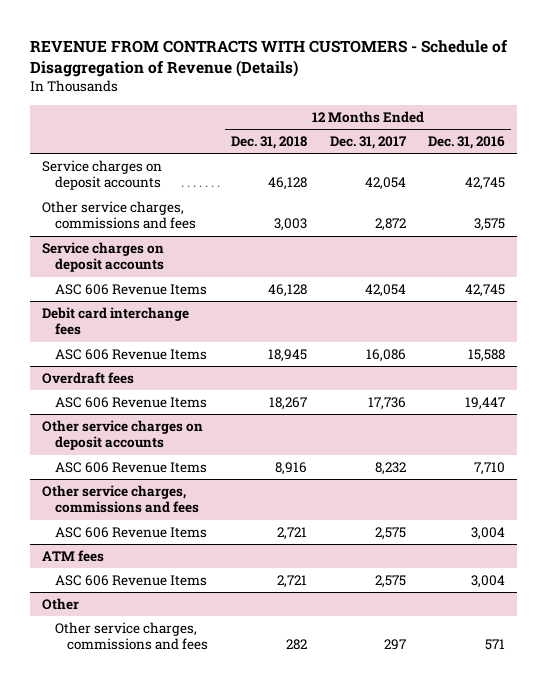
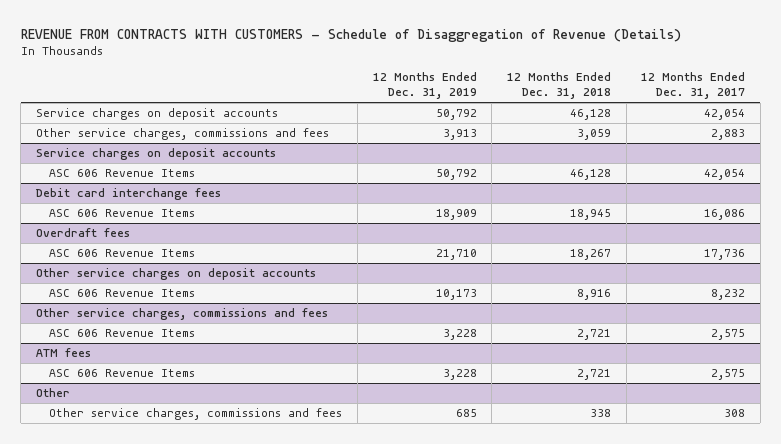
- | 12 Months Ended Dec. 31, 2018 | 12 Months Ended Dec. 31, 2017 | 12 Months Ended Dec. 31, 2016
+ | 12 Months Ended Dec. 31, 2019 | 12 Months Ended Dec. 31, 2018 | 12 Months Ended Dec. 31, 2017
- Other service charges, commissions and fees | 3,003 | 2,872 | 3,575
+ Other service charges, commissions and fees | 3,913 | 3,059 | 2,883
@ Other
- Other service charges, commissions and fees | 282 | 297 | 571
+ Other service charges, commissions and fees | 685 | 338 | 308

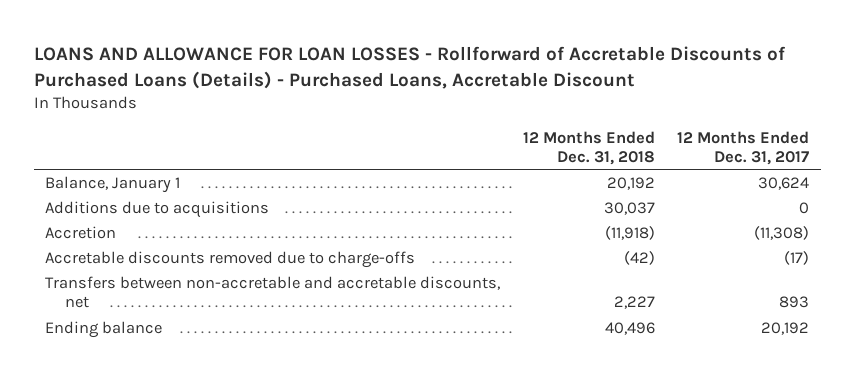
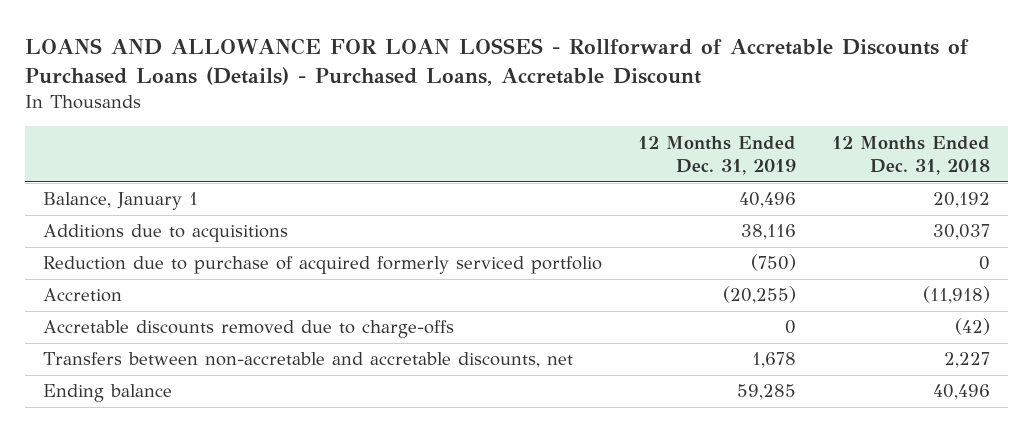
- | 12 Months Ended Dec. 31, 2018 | 12 Months Ended Dec. 31, 2017
+ | 12 Months Ended Dec. 31, 2019 | 12 Months Ended Dec. 31, 2018
+ Reduction due to purchase of acquired formerly serviced portfolio | (750) | 0

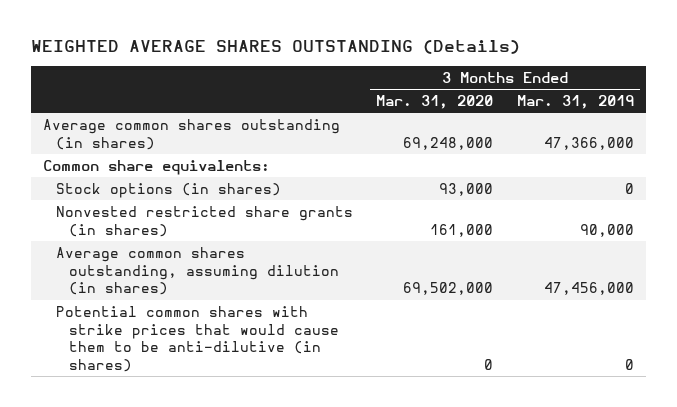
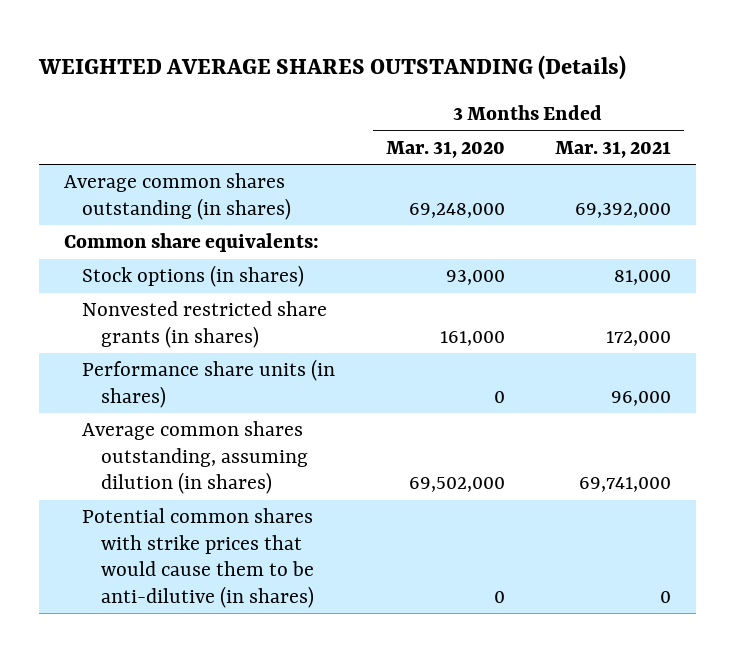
- | 3 Months Ended Mar. 31, 2020 | 3 Months Ended Mar. 31, 2019
+ | 3 Months Ended Mar. 31, 2020 | 3 Months Ended Mar. 31, 2021
+ Performance share units (in shares) | 0 | 96,000

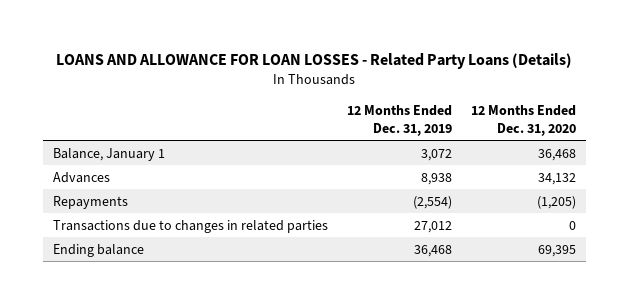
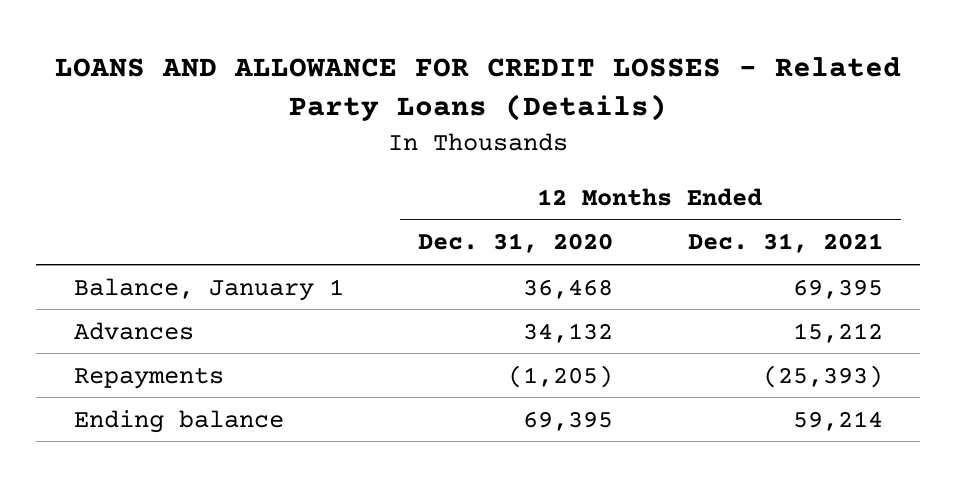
- LOANS AND ALLOWANCE FOR LOAN LOSSES - Related Party Loans (Details)
+ LOANS AND ALLOWANCE FOR CREDIT LOSSES - Related Party Loans (Details)
- | 12 Months Ended Dec. 31, 2019 | 12 Months Ended Dec. 31, 2020
+ | 12 Months Ended Dec. 31, 2020 | 12 Months Ended Dec. 31, 2021
- Transactions due to changes in related parties | 27,012 | 0

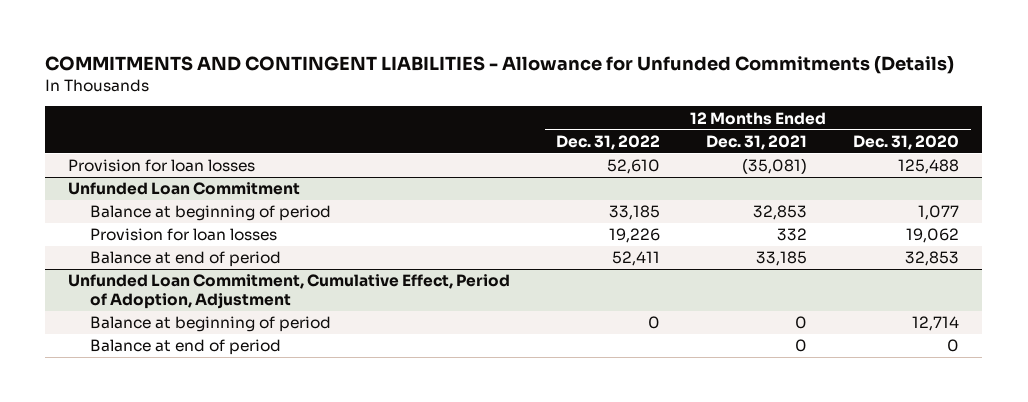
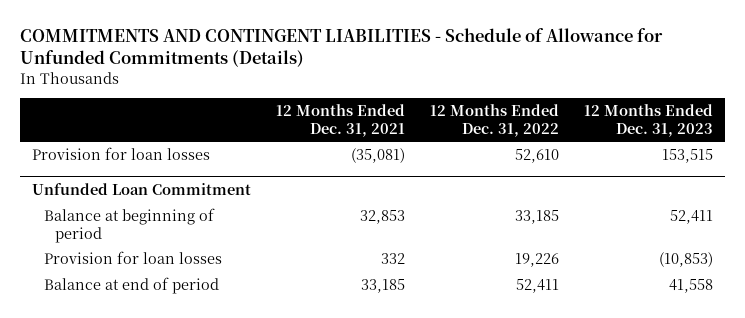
- COMMITMENTS AND CONTINGENT LIABILITIES - Allowance for Unfunded Commitments (Details)
+ COMMITMENTS AND CONTINGENT LIABILITIES - Schedule of Allowance for Unfunded Commitments (Details)
- | 12 Months Ended Dec. 31, 2022 | 12 Months Ended Dec. 31, 2021 | 12 Months Ended Dec. 31, 2020
+ | 12 Months Ended Dec. 31, 2021 | 12 Months Ended Dec. 31, 2022 | 12 Months Ended Dec. 31, 2023
- Unfunded Loan Commitment, Cumulative Effect, Period of Adoption, Adjustment
- Balance at beginning of period | 0 | 0 | 12,714
- Balance at end of period | | 0 | 0

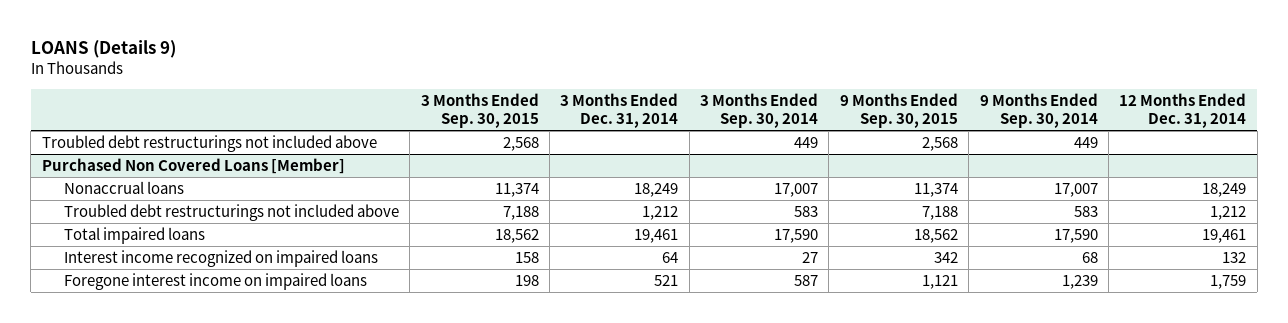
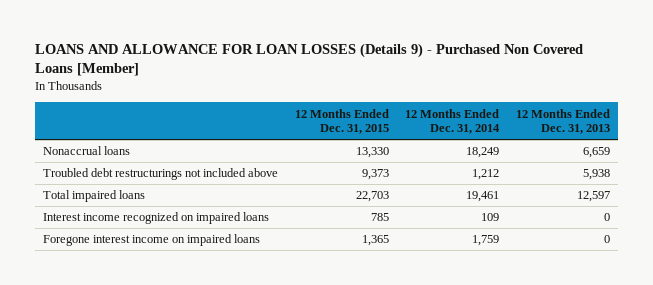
- LOANS (Details 9)
+ LOANS AND ALLOWANCE FOR LOAN LOSSES (Details 9) - Purchased Non Covered Loans [Member]
- | 3 Months Ended Sep. 30, 2015 | 3 Months Ended Dec. 31, 2014 | 3 Months Ended Sep. 30, 2014 | 9 Months Ended Sep. 30, 2015 | 9 Months Ended Sep. 30, 2014 | 12 Months Ended Dec. 31, 2014
+ | 12 Months Ended Dec. 31, 2015 | 12 Months Ended Dec. 31, 2014 | 12 Months Ended Dec. 31, 2013
- Troubled debt restructurings not included above | 2,568 | | 449 | 2,568 | 449 |
- Purchased Non Covered Loans [Member]
- Interest income recognized on impaired loans | 158 | 64 | 27 | 342 | 68 | 132
+ Interest income recognized on impaired loans | 785 | 109 | 0

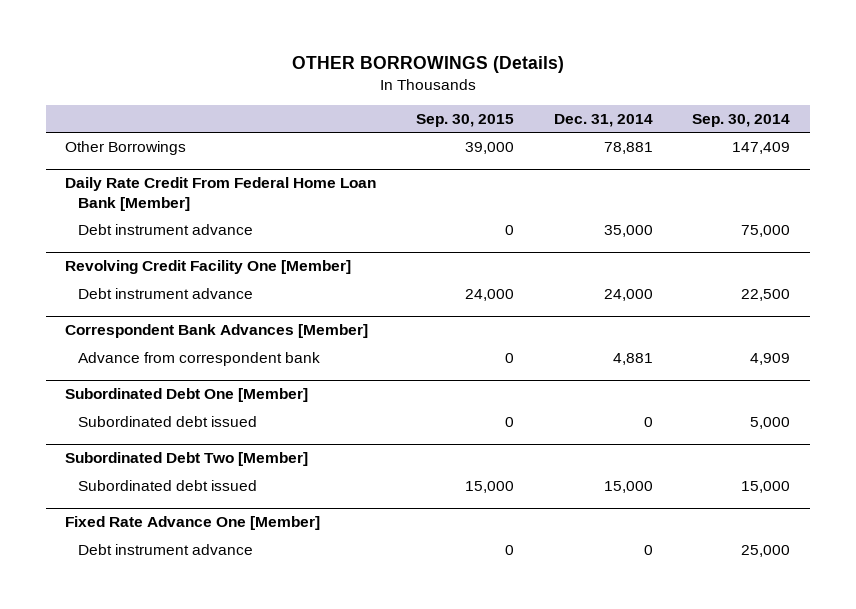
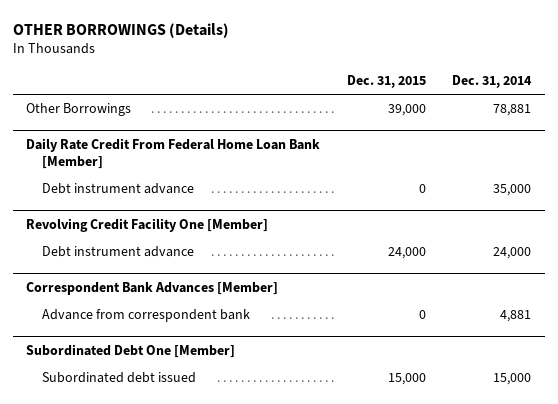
- | Sep. 30, 2015 | Dec. 31, 2014 | Sep. 30, 2014
+ | Dec. 31, 2015 | Dec. 31, 2014
@ Subordinated Debt One [Member]
- Subordinated debt issued | 0 | 0 | 5,000
- Subordinated Debt Two [Member]
- Fixed Rate Advance One [Member]
- Debt instrument advance | 0 | 0 | 25,000

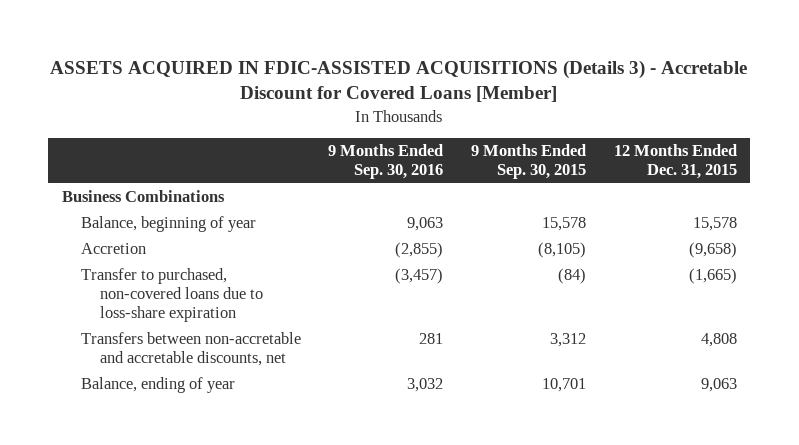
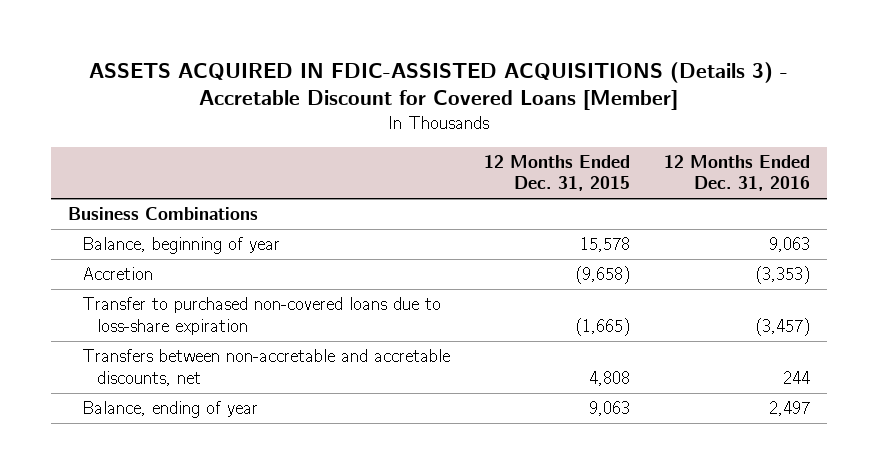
- | 9 Months Ended Sep. 30, 2016 | 9 Months Ended Sep. 30, 2015 | 12 Months Ended Dec. 31, 2015
+ | 12 Months Ended Dec. 31, 2015 | 12 Months Ended Dec. 31, 2016
- Transfer to purchased, non-covered loans due to loss-share expiration | (3,457) | (84) | (1,665)
+ Transfer to purchased non-covered loans due to loss-share expiration | (1,665) | (3,457)

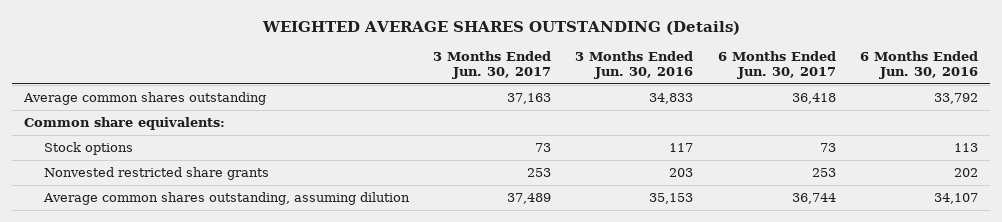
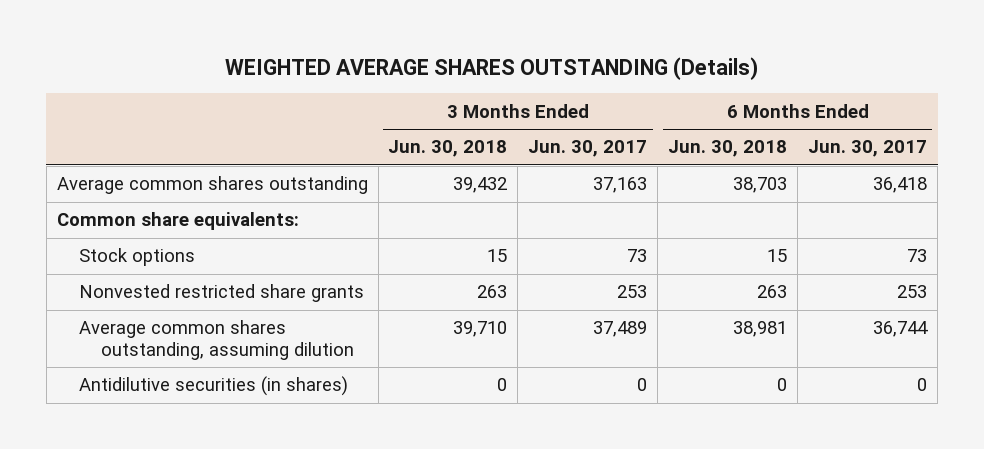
- | 3 Months Ended Jun. 30, 2017 | 3 Months Ended Jun. 30, 2016 | 6 Months Ended Jun. 30, 2017 | 6 Months Ended Jun. 30, 2016
+ | 3 Months Ended Jun. 30, 2018 | 3 Months Ended Jun. 30, 2017 | 6 Months Ended Jun. 30, 2018 | 6 Months Ended Jun. 30, 2017
+ Antidilutive securities (in shares) | 0 | 0 | 0 | 0

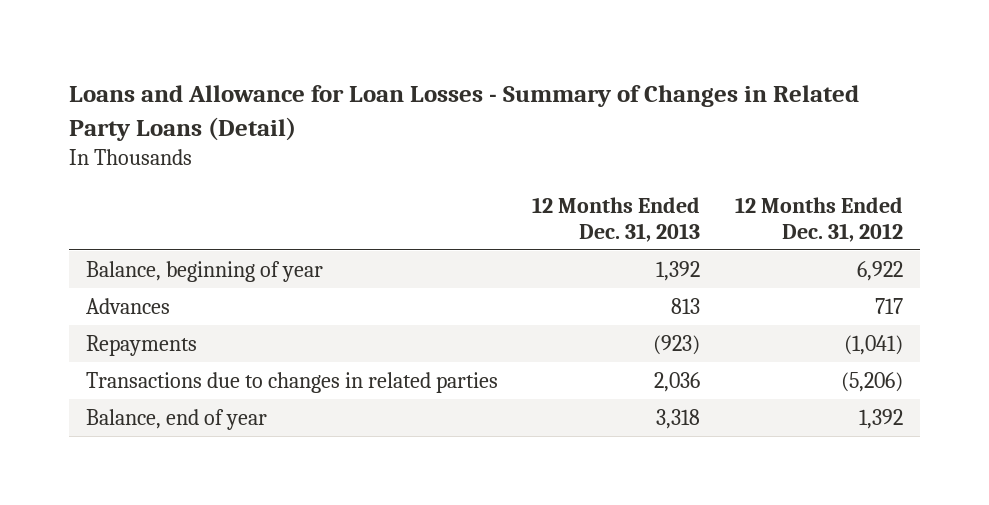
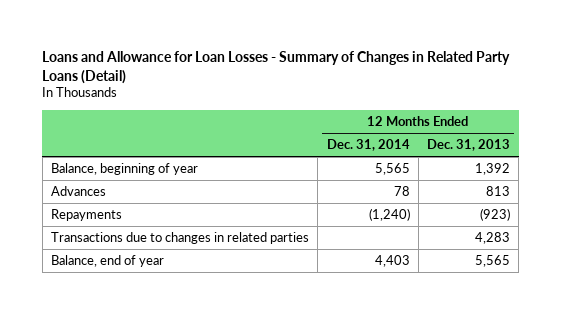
- | 12 Months Ended Dec. 31, 2013 | 12 Months Ended Dec. 31, 2012
+ | 12 Months Ended Dec. 31, 2014 | 12 Months Ended Dec. 31, 2013
- Transactions due to changes in related parties | 2,036 | (5,206)
- Balance, end of year | 3,318 | 1,392
+ Transactions due to changes in related parties | | 4,283
+ Balance, end of year | 4,403 | 5,565

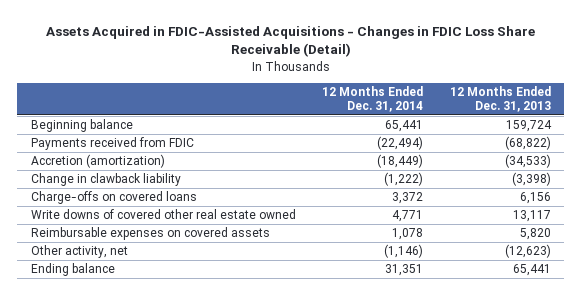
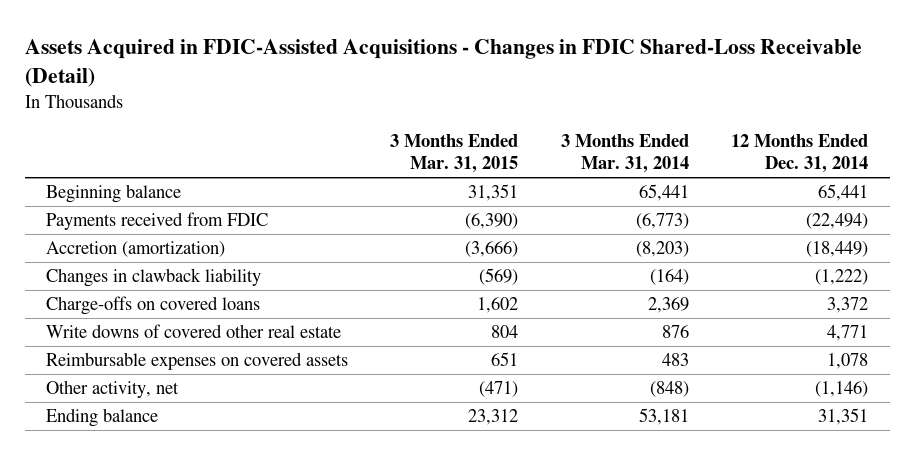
- Assets Acquired in FDIC-Assisted Acquisitions - Changes in FDIC Loss Share Receivable (Detail)
+ Assets Acquired in FDIC-Assisted Acquisitions - Changes in FDIC Shared-Loss Receivable (Detail)
- | 12 Months Ended Dec. 31, 2014 | 12 Months Ended Dec. 31, 2013
+ | 3 Months Ended Mar. 31, 2015 | 3 Months Ended Mar. 31, 2014 | 12 Months Ended Dec. 31, 2014
- Change in clawback liability | (1,222) | (3,398)
+ Changes in clawback liability | (569) | (164) | (1,222)
- Write downs of covered other real estate owned | 4,771 | 13,117
+ Write downs of covered other real estate | 804 | 876 | 4,771

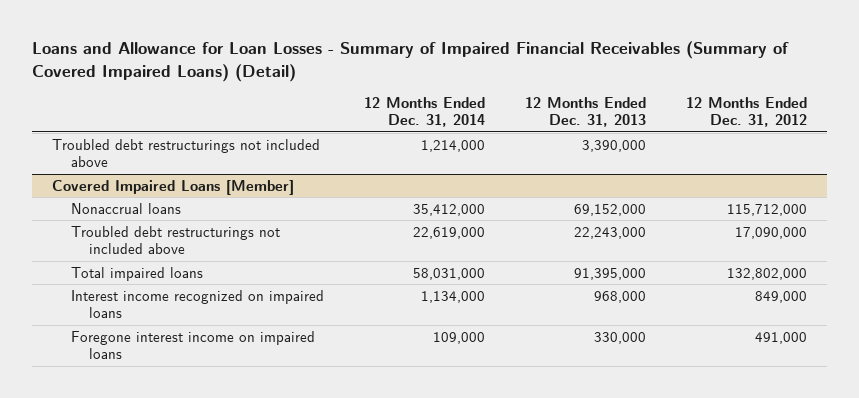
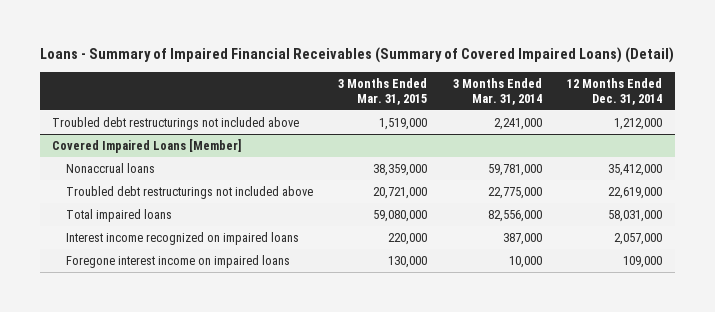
- Loans and Allowance for Loan Losses - Summary of Impaired Financial Receivables (Summary of Covered Impaired Loans) (Detail)
+ Loans - Summary of Impaired Financial Receivables (Summary of Covered Impaired Loans) (Detail)
- | 12 Months Ended Dec. 31, 2014 | 12 Months Ended Dec. 31, 2013 | 12 Months Ended Dec. 31, 2012
+ | 3 Months Ended Mar. 31, 2015 | 3 Months Ended Mar. 31, 2014 | 12 Months Ended Dec. 31, 2014
- Troubled debt restructurings not included above | 1,214,000 | 3,390,000 |
+ Troubled debt restructurings not included above | 1,519,000 | 2,241,000 | 1,212,000
@ Covered Impaired Loans [Member]
- Interest income recognized on impaired loans | 1,134,000 | 968,000 | 849,000
+ Interest income recognized on impaired loans | 220,000 | 387,000 | 2,057,000

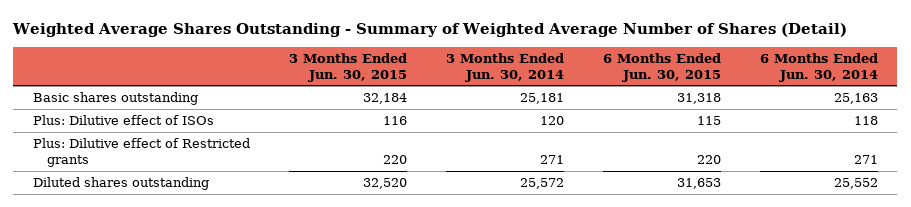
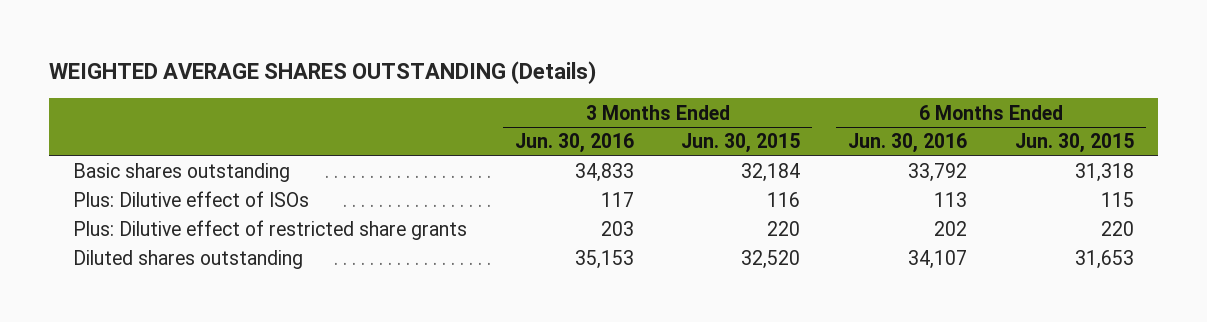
- Weighted Average Shares Outstanding - Summary of Weighted Average Number of Shares (Detail)
+ WEIGHTED AVERAGE SHARES OUTSTANDING (Details)
- | 3 Months Ended Jun. 30, 2015 | 3 Months Ended Jun. 30, 2014 | 6 Months Ended Jun. 30, 2015 | 6 Months Ended Jun. 30, 2014
+ | 3 Months Ended Jun. 30, 2016 | 3 Months Ended Jun. 30, 2015 | 6 Months Ended Jun. 30, 2016 | 6 Months Ended Jun. 30, 2015
- Plus: Dilutive effect of Restricted grants | 220 | 271 | 220 | 271
+ Plus: Dilutive effect of restricted share grants | 203 | 220 | 202 | 220

